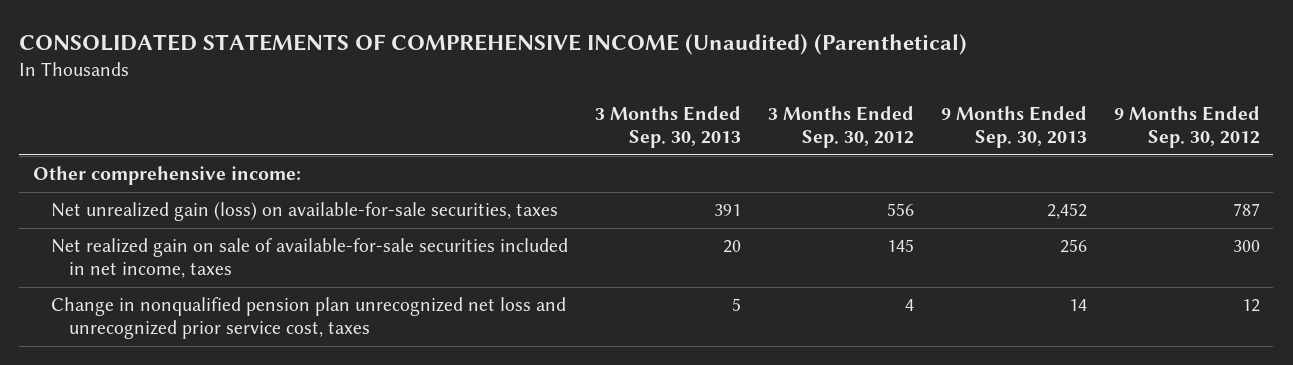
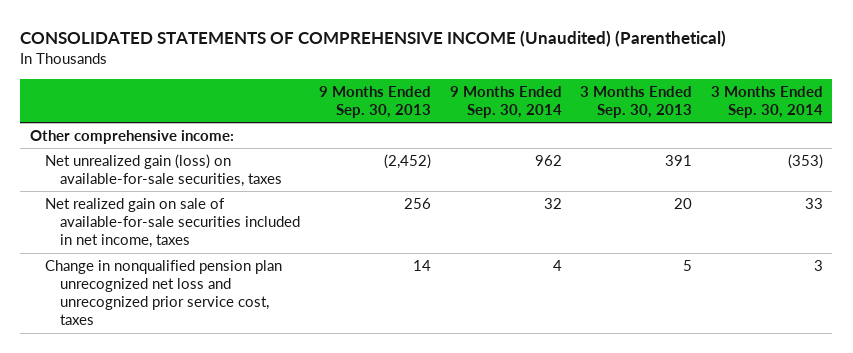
- | 3 Months Ended Sep. 30, 2013 | 3 Months Ended Sep. 30, 2012 | 9 Months Ended Sep. 30, 2013 | 9 Months Ended Sep. 30, 2012
+ | 9 Months Ended Sep. 30, 2013 | 9 Months Ended Sep. 30, 2014 | 3 Months Ended Sep. 30, 2013 | 3 Months Ended Sep. 30, 2014
- Net unrealized gain (loss) on available-for-sale securities, taxes | 391 | 556 | 2,452 | 787
+ Net unrealized gain (loss) on available-for-sale securities, taxes | (2,452) | 962 | 391 | (353)

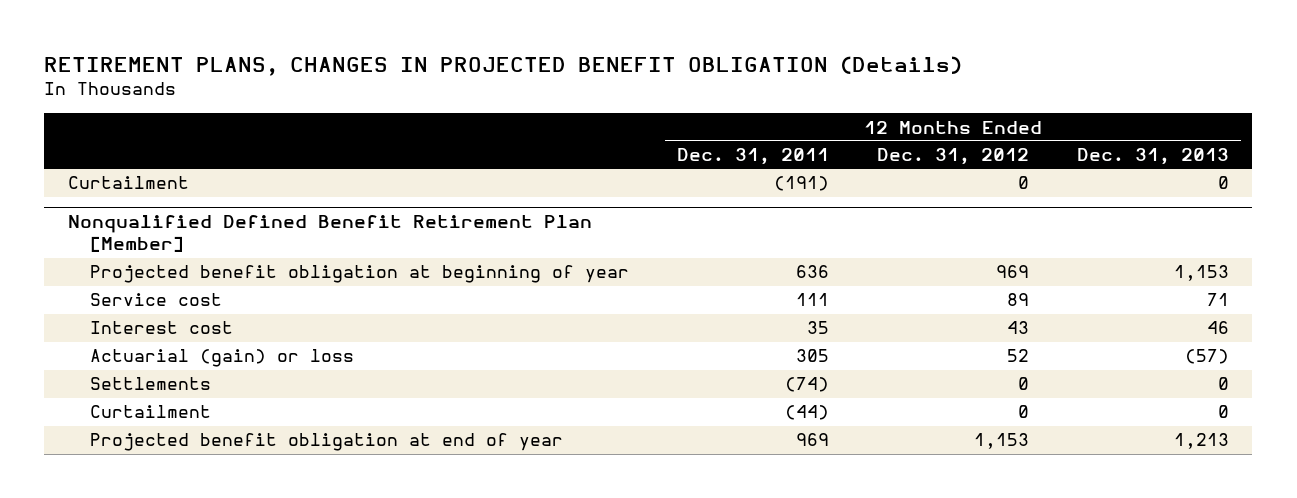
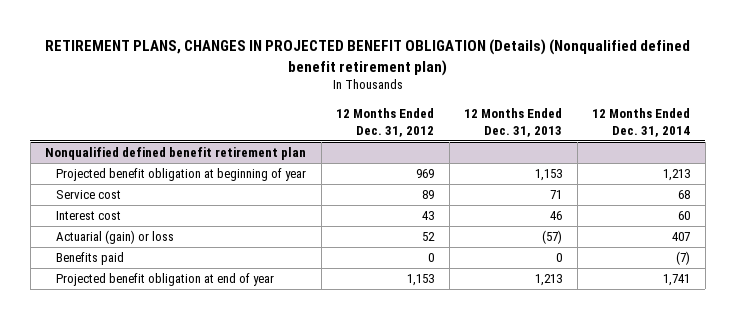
- RETIREMENT PLANS, CHANGES IN PROJECTED BENEFIT OBLIGATION (Details)
+ RETIREMENT PLANS, CHANGES IN PROJECTED BENEFIT OBLIGATION (Details) (Nonqualified defined benefit retirement plan)
- | 12 Months Ended Dec. 31, 2011 | 12 Months Ended Dec. 31, 2012 | 12 Months Ended Dec. 31, 2013
+ | 12 Months Ended Dec. 31, 2012 | 12 Months Ended Dec. 31, 2013 | 12 Months Ended Dec. 31, 2014
- Curtailment | (191) | 0 | 0
- Nonqualified Defined Benefit Retirement Plan [Member]
+ Nonqualified defined benefit retirement plan
- Settlements | (74) | 0 | 0
- Curtailment | (44) | 0 | 0
+ Benefits paid | 0 | 0 | (7)

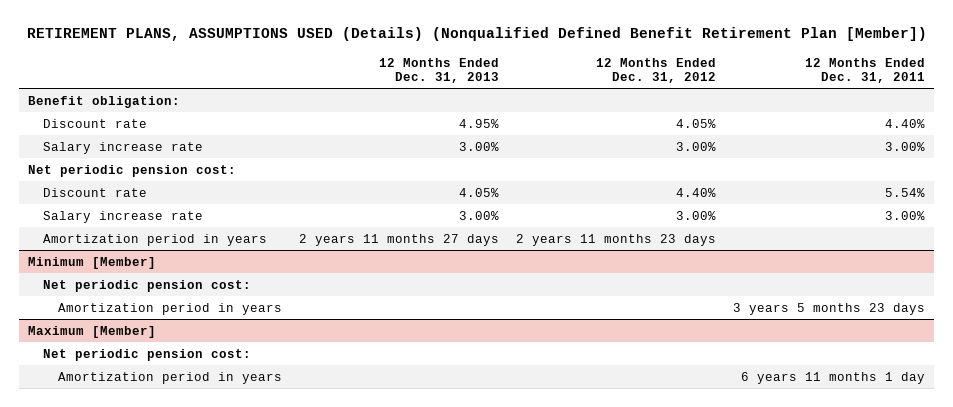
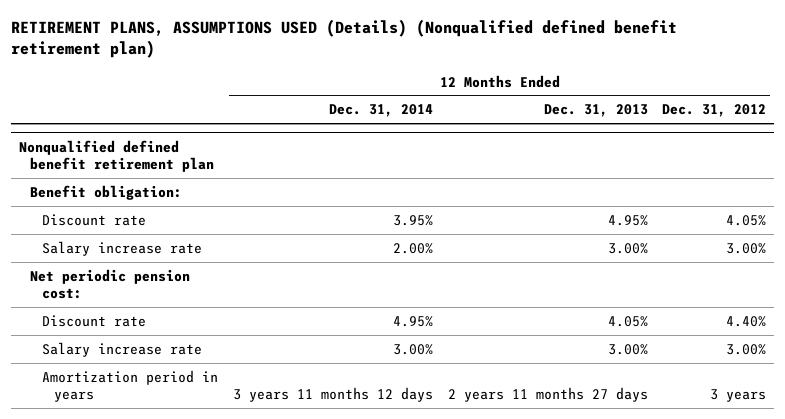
- RETIREMENT PLANS, ASSUMPTIONS USED (Details) (Nonqualified Defined Benefit Retirement Plan [Member])
+ RETIREMENT PLANS, ASSUMPTIONS USED (Details) (Nonqualified defined benefit retirement plan)
- | 12 Months Ended Dec. 31, 2013 | 12 Months Ended Dec. 31, 2012 | 12 Months Ended Dec. 31, 2011
+ | 12 Months Ended Dec. 31, 2014 | 12 Months Ended Dec. 31, 2013 | 12 Months Ended Dec. 31, 2012
+ Nonqualified defined benefit retirement plan
- Amortization period in years | 2 years 11 months 27 days | 2 years 11 months 23 days |
- Minimum [Member]
- Net periodic pension cost:
- Amortization period in years | | | 3 years 5 months 23 days
- Maximum [Member]
- Net periodic pension cost:
- Amortization period in years | | | 6 years 11 months 1 day
+ Amortization period in years | 3 years 11 months 12 days | 2 years 11 months 27 days | 3 years

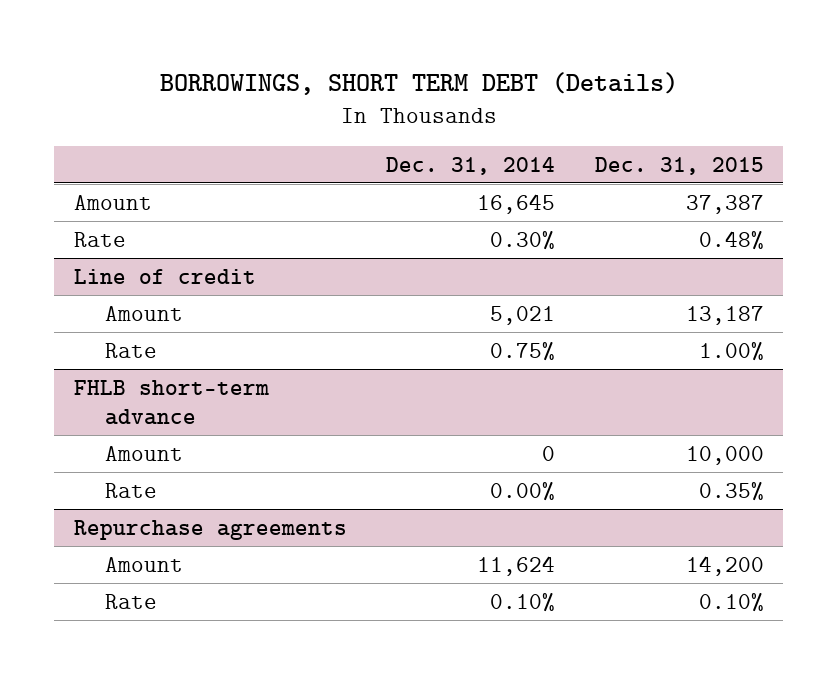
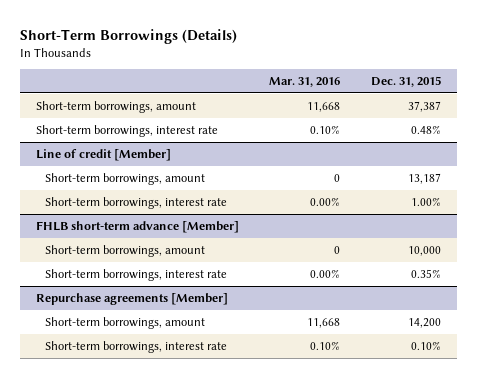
- BORROWINGS, SHORT TERM DEBT (Details)
+ Short-Term Borrowings (Details)
- | Dec. 31, 2014 | Dec. 31, 2015
+ | Mar. 31, 2016 | Dec. 31, 2015
- Amount | 16,645 | 37,387
- Rate | 0.30% | 0.48%
- Line of credit
- Amount | 5,021 | 13,187
- Rate | 0.75% | 1.00%
- FHLB short-term advance
- Amount | 0 | 10,000
- Rate | 0.00% | 0.35%
- Repurchase agreements
- Amount | 11,624 | 14,200
- Rate | 0.10% | 0.10%
+ Short-term borrowings, amount | 11,668 | 37,387
+ Short-term borrowings, interest rate | 0.10% | 0.48%
+ Line of credit [Member]
+ Short-term borrowings, amount | 0 | 13,187
+ Short-term borrowings, interest rate | 0.00% | 1.00%
+ FHLB short-term advance [Member]
+ Short-term borrowings, amount | 0 | 10,000
+ Short-term borrowings, interest rate | 0.00% | 0.35%
+ Repurchase agreements [Member]
+ Short-term borrowings, amount | 11,668 | 14,200
+ Short-term borrowings, interest rate | 0.10% | 0.10%

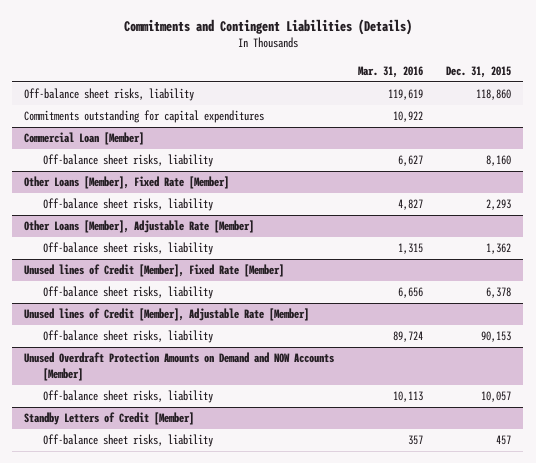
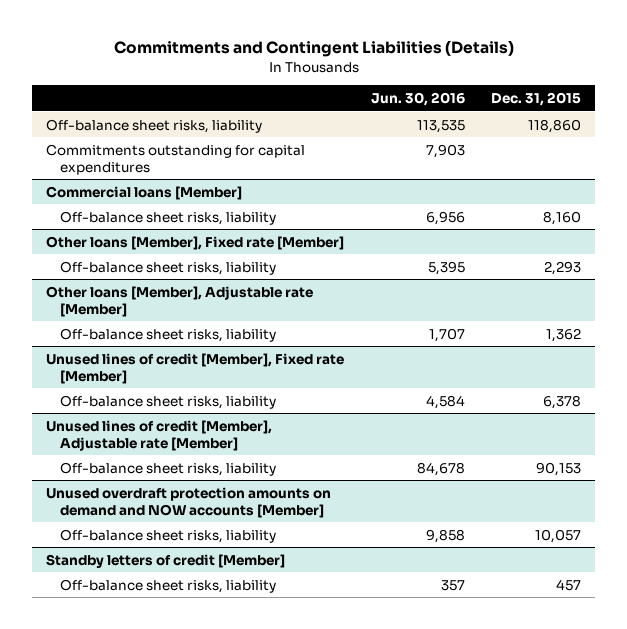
- | Mar. 31, 2016 | Dec. 31, 2015
+ | Jun. 30, 2016 | Dec. 31, 2015
- Commercial Loan [Member]
+ Commercial loans [Member]
- Other Loans [Member], Fixed Rate [Member]
+ Other loans [Member], Fixed rate [Member]
- Other Loans [Member], Adjustable Rate [Member]
+ Other loans [Member], Adjustable rate [Member]
- Unused lines of Credit [Member], Fixed Rate [Member]
+ Unused lines of credit [Member], Fixed rate [Member]
- Unused lines of Credit [Member], Adjustable Rate [Member]
+ Unused lines of credit [Member], Adjustable rate [Member]
- Unused Overdraft Protection Amounts on Demand and NOW Accounts [Member]
+ Unused overdraft protection amounts on demand and NOW accounts [Member]
- Standby Letters of Credit [Member]
+ Standby letters of credit [Member]

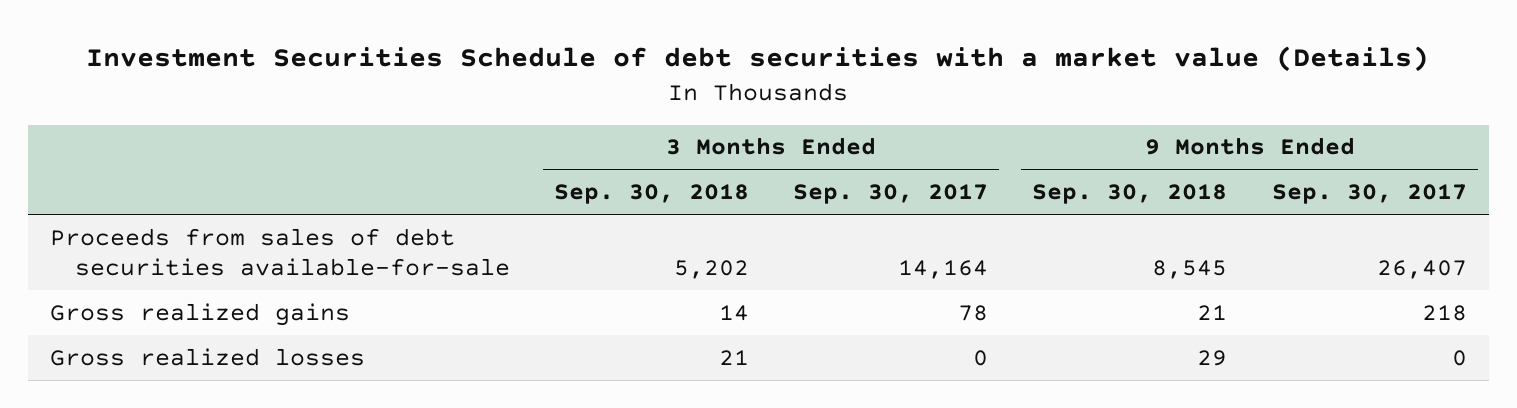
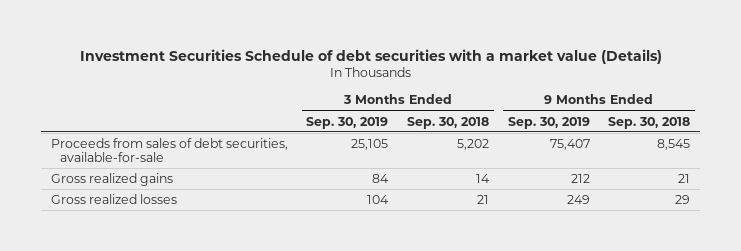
- | 3 Months Ended Sep. 30, 2018 | 3 Months Ended Sep. 30, 2017 | 9 Months Ended Sep. 30, 2018 | 9 Months Ended Sep. 30, 2017
+ | 3 Months Ended Sep. 30, 2019 | 3 Months Ended Sep. 30, 2018 | 9 Months Ended Sep. 30, 2019 | 9 Months Ended Sep. 30, 2018
- Proceeds from sales of debt securities available-for-sale | 5,202 | 14,164 | 8,545 | 26,407
+ Proceeds from sales of debt securities, available-for-sale | 25,105 | 5,202 | 75,407 | 8,545

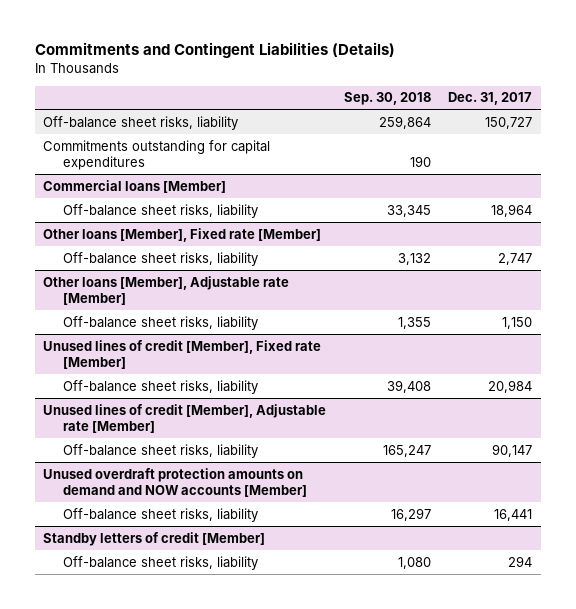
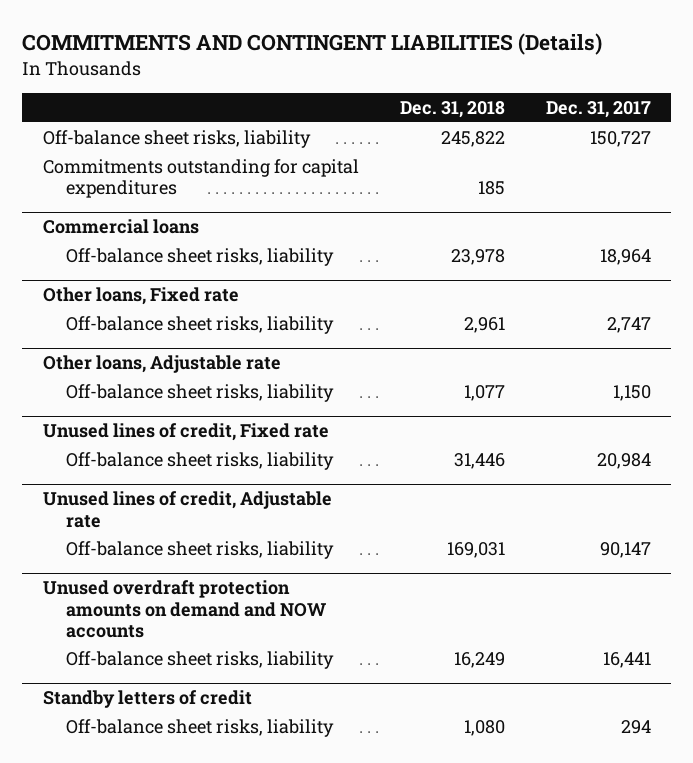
- Commitments and Contingent Liabilities (Details)
+ COMMITMENTS AND CONTINGENT LIABILITIES (Details)
- | Sep. 30, 2018 | Dec. 31, 2017
+ | Dec. 31, 2018 | Dec. 31, 2017
- Commercial loans [Member]
+ Commercial loans
- Other loans [Member], Fixed rate [Member]
+ Other loans, Fixed rate
- Other loans [Member], Adjustable rate [Member]
+ Other loans, Adjustable rate
- Unused lines of credit [Member], Fixed rate [Member]
+ Unused lines of credit, Fixed rate
- Unused lines of credit [Member], Adjustable rate [Member]
+ Unused lines of credit, Adjustable rate
- Unused overdraft protection amounts on demand and NOW accounts [Member]
+ Unused overdraft protection amounts on demand and NOW accounts
- Standby letters of credit [Member]
+ Standby letters of credit

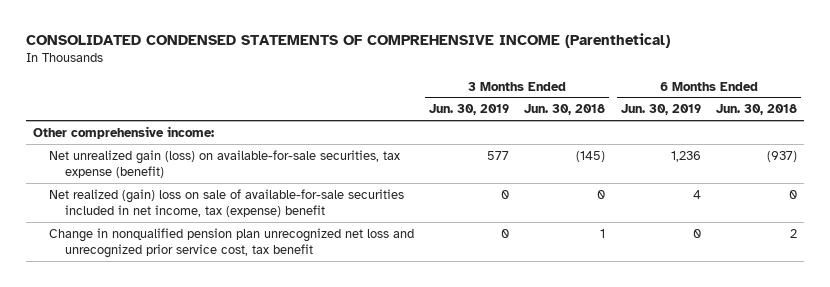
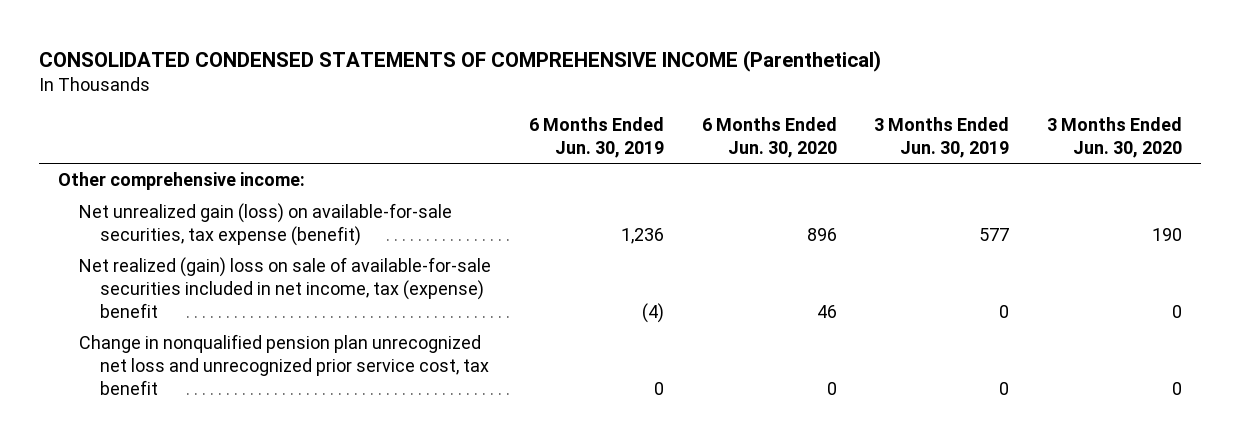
- | 3 Months Ended Jun. 30, 2019 | 3 Months Ended Jun. 30, 2018 | 6 Months Ended Jun. 30, 2019 | 6 Months Ended Jun. 30, 2018
+ | 6 Months Ended Jun. 30, 2019 | 6 Months Ended Jun. 30, 2020 | 3 Months Ended Jun. 30, 2019 | 3 Months Ended Jun. 30, 2020
- Net realized (gain) loss on sale of available-for-sale securities included in net income, tax (expense) benefit | 0 | 0 | 4 | 0
+ Net realized (gain) loss on sale of available-for-sale securities included in net income, tax (expense) benefit | (4) | 46 | 0 | 0

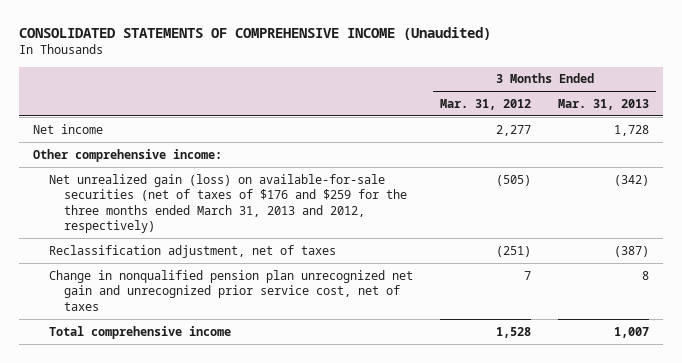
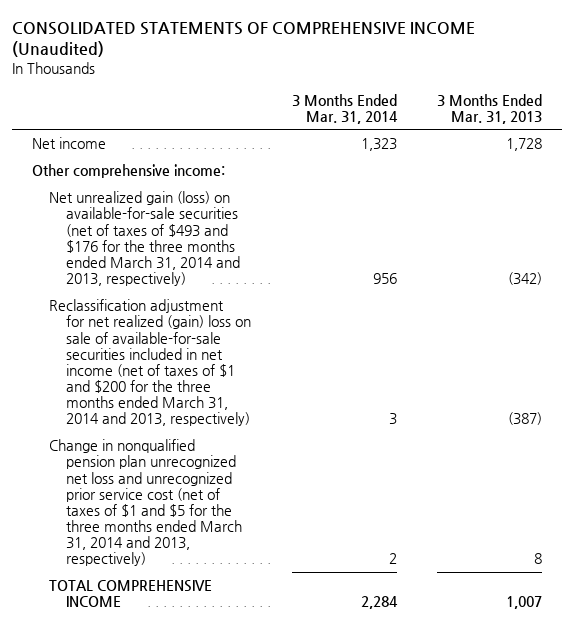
- | 3 Months Ended Mar. 31, 2012 | 3 Months Ended Mar. 31, 2013
+ | 3 Months Ended Mar. 31, 2014 | 3 Months Ended Mar. 31, 2013
- Net unrealized gain (loss) on available-for-sale securities (net of taxes of $176 and $259 for the three months ended March 31, 2013 and 2012, respectively) | (505) | (342)
- Reclassification adjustment, net of taxes | (251) | (387)
- Change in nonqualified pension plan unrecognized net gain and unrecognized prior service cost, net of taxes | 7 | 8
- Total comprehensive income | 1,528 | 1,007
+ Net unrealized gain (loss) on available-for-sale securities (net of taxes of $493 and $176 for the three months ended March 31, 2014 and 2013, respectively) | 956 | (342)
+ Reclassification adjustment for net realized (gain) loss on sale of available-for-sale securities included in net income (net of taxes of $1 and $200 for the three months ended March 31, 2014 and 2013, respectively) | 3 | (387)
+ Change in nonqualified pension plan unrecognized net loss and unrecognized prior service cost (net of taxes of $1 and $5 for the three months ended March 31, 2014 and 2013, respectively) | 2 | 8
+ TOTAL COMPREHENSIVE INCOME | 2,284 | 1,007

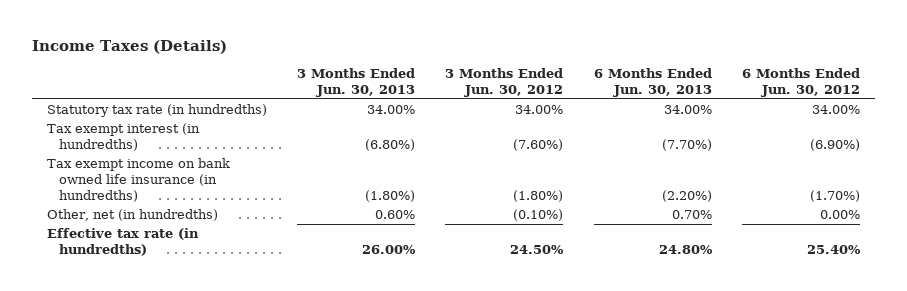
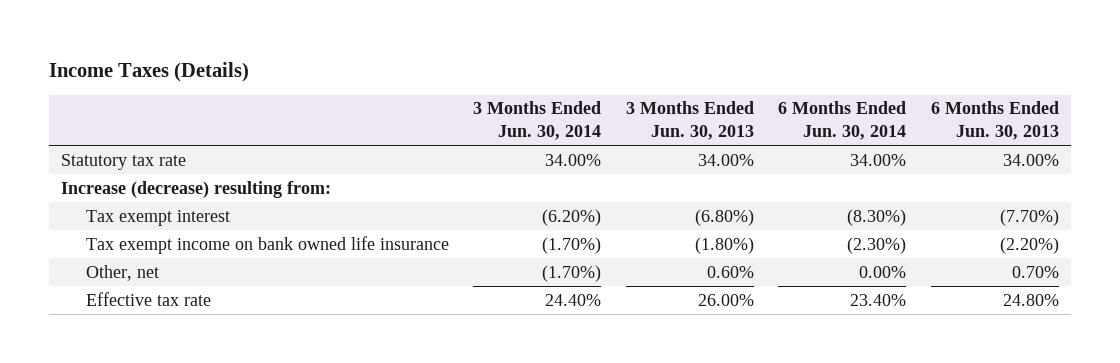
- | 3 Months Ended Jun. 30, 2013 | 3 Months Ended Jun. 30, 2012 | 6 Months Ended Jun. 30, 2013 | 6 Months Ended Jun. 30, 2012
+ | 3 Months Ended Jun. 30, 2014 | 3 Months Ended Jun. 30, 2013 | 6 Months Ended Jun. 30, 2014 | 6 Months Ended Jun. 30, 2013
- Statutory tax rate (in hundredths) | 34.00% | 34.00% | 34.00% | 34.00%
- Tax exempt interest (in hundredths) | (6.80%) | (7.60%) | (7.70%) | (6.90%)
- Tax exempt income on bank owned life insurance (in hundredths) | (1.80%) | (1.80%) | (2.20%) | (1.70%)
- Other, net (in hundredths) | 0.60% | (0.10%) | 0.70% | 0.00%
- Effective tax rate (in hundredths) | 26.00% | 24.50% | 24.80% | 25.40%
+ Statutory tax rate | 34.00% | 34.00% | 34.00% | 34.00%
+ Increase (decrease) resulting from:
+ Tax exempt interest | (6.20%) | (6.80%) | (8.30%) | (7.70%)
+ Tax exempt income on bank owned life insurance | (1.70%) | (1.80%) | (2.30%) | (2.20%)
+ Other, net | (1.70%) | 0.60% | 0.00% | 0.70%
+ Effective tax rate | 24.40% | 26.00% | 23.40% | 24.80%

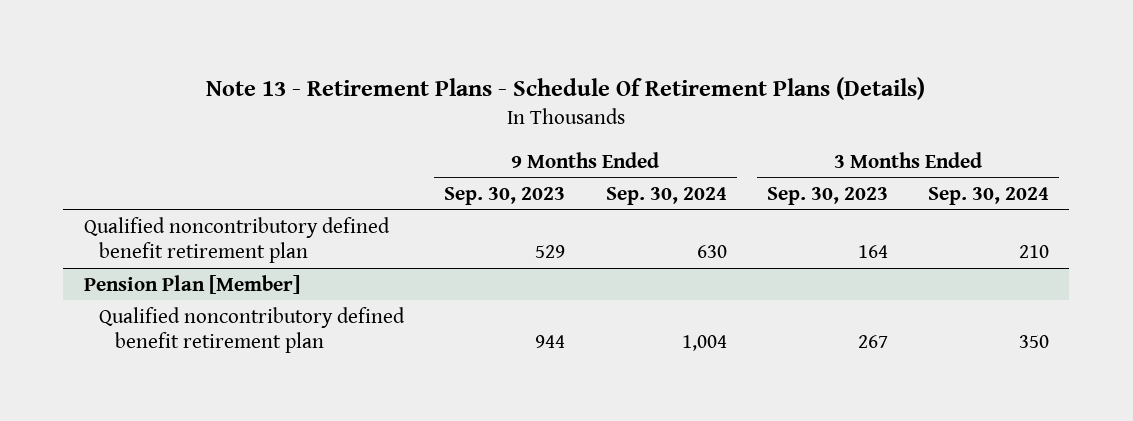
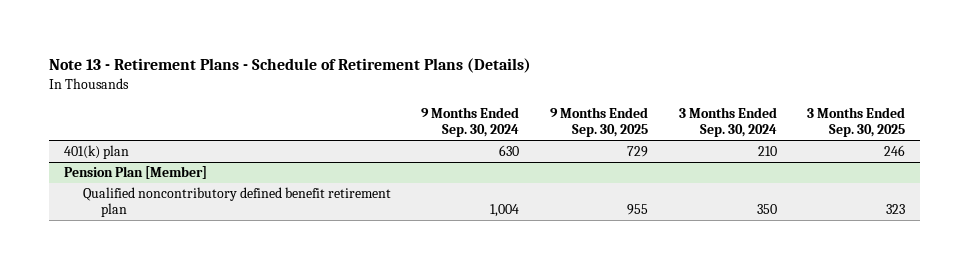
- Note 13 - Retirement Plans - Schedule Of Retirement Plans (Details)
+ Note 13 - Retirement Plans - Schedule of Retirement Plans (Details)
- | 9 Months Ended Sep. 30, 2023 | 9 Months Ended Sep. 30, 2024 | 3 Months Ended Sep. 30, 2023 | 3 Months Ended Sep. 30, 2024
+ | 9 Months Ended Sep. 30, 2024 | 9 Months Ended Sep. 30, 2025 | 3 Months Ended Sep. 30, 2024 | 3 Months Ended Sep. 30, 2025
- Qualified noncontributory defined benefit retirement plan | 529 | 630 | 164 | 210
+ 401(k) plan | 630 | 729 | 210 | 246

